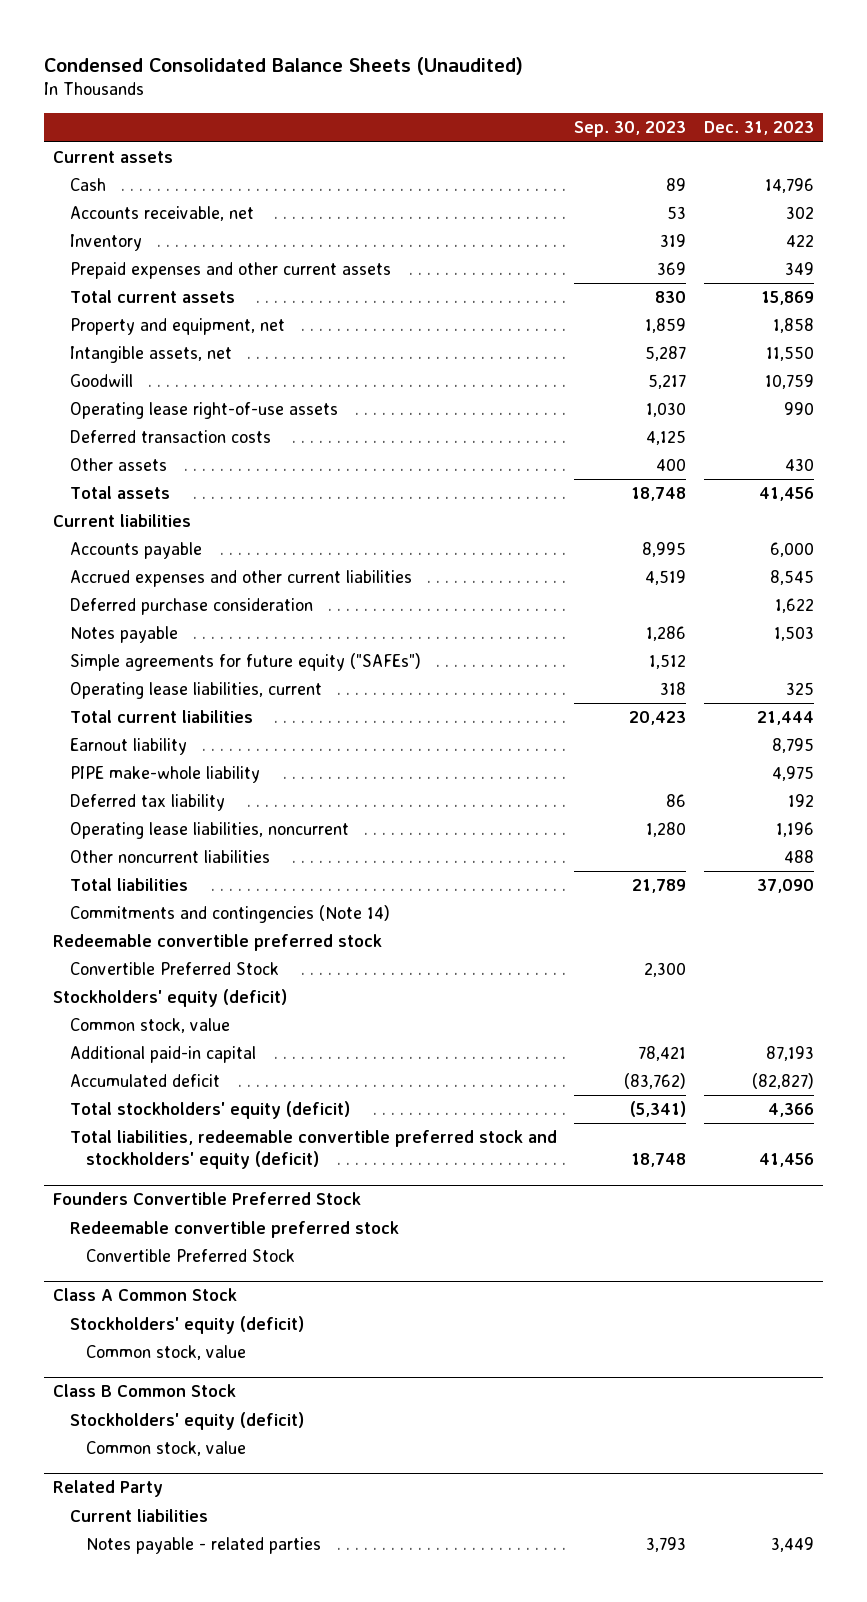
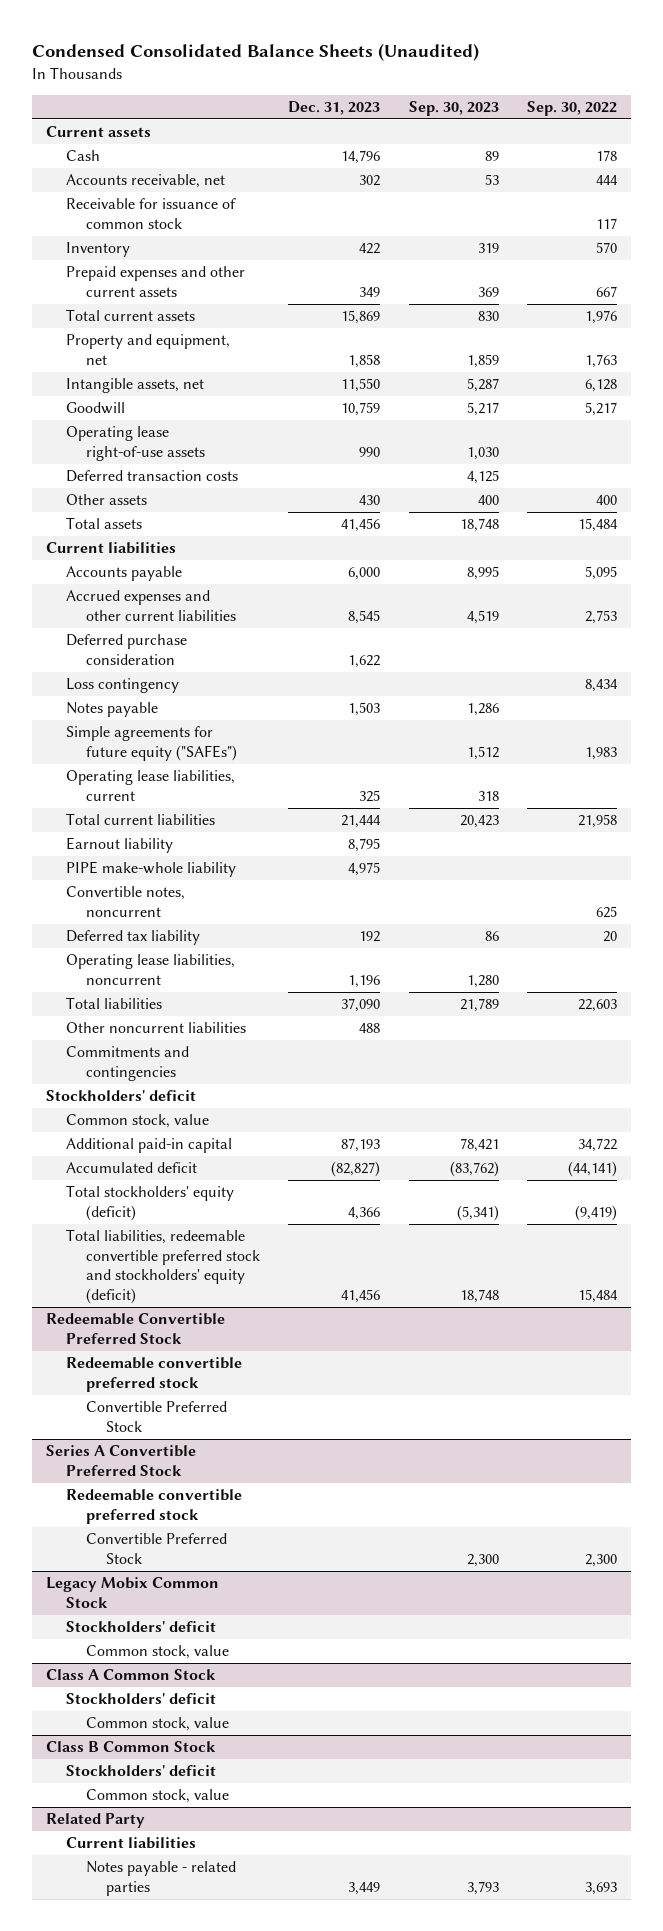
- | Sep. 30, 2023 | Dec. 31, 2023
+ | Dec. 31, 2023 | Sep. 30, 2023 | Sep. 30, 2022
+ Receivable for issuance of common stock | | | 117
+ Loss contingency | | | 8,434
+ Convertible notes, noncurrent | | | 625
- Commitments and contingencies (Note 14)
- Redeemable convertible preferred stock
- Convertible Preferred Stock | 2,300 |
- Stockholders' equity (deficit)
moved down: Other noncurrent liabilities | 488 | |
+ Commitments and contingencies
+ Stockholders' deficit
- Founders Convertible Preferred Stock
+ Redeemable Convertible Preferred Stock
+ Series A Convertible Preferred Stock
+ Redeemable convertible preferred stock
+ Convertible Preferred Stock | | 2,300 | 2,300
+ Legacy Mobix Common Stock
+ Stockholders' deficit
+ Common stock, value
@ Class A Common Stock
- Stockholders' equity (deficit)
+ Stockholders' deficit
@ Class B Common Stock
- Stockholders' equity (deficit)
+ Stockholders' deficit

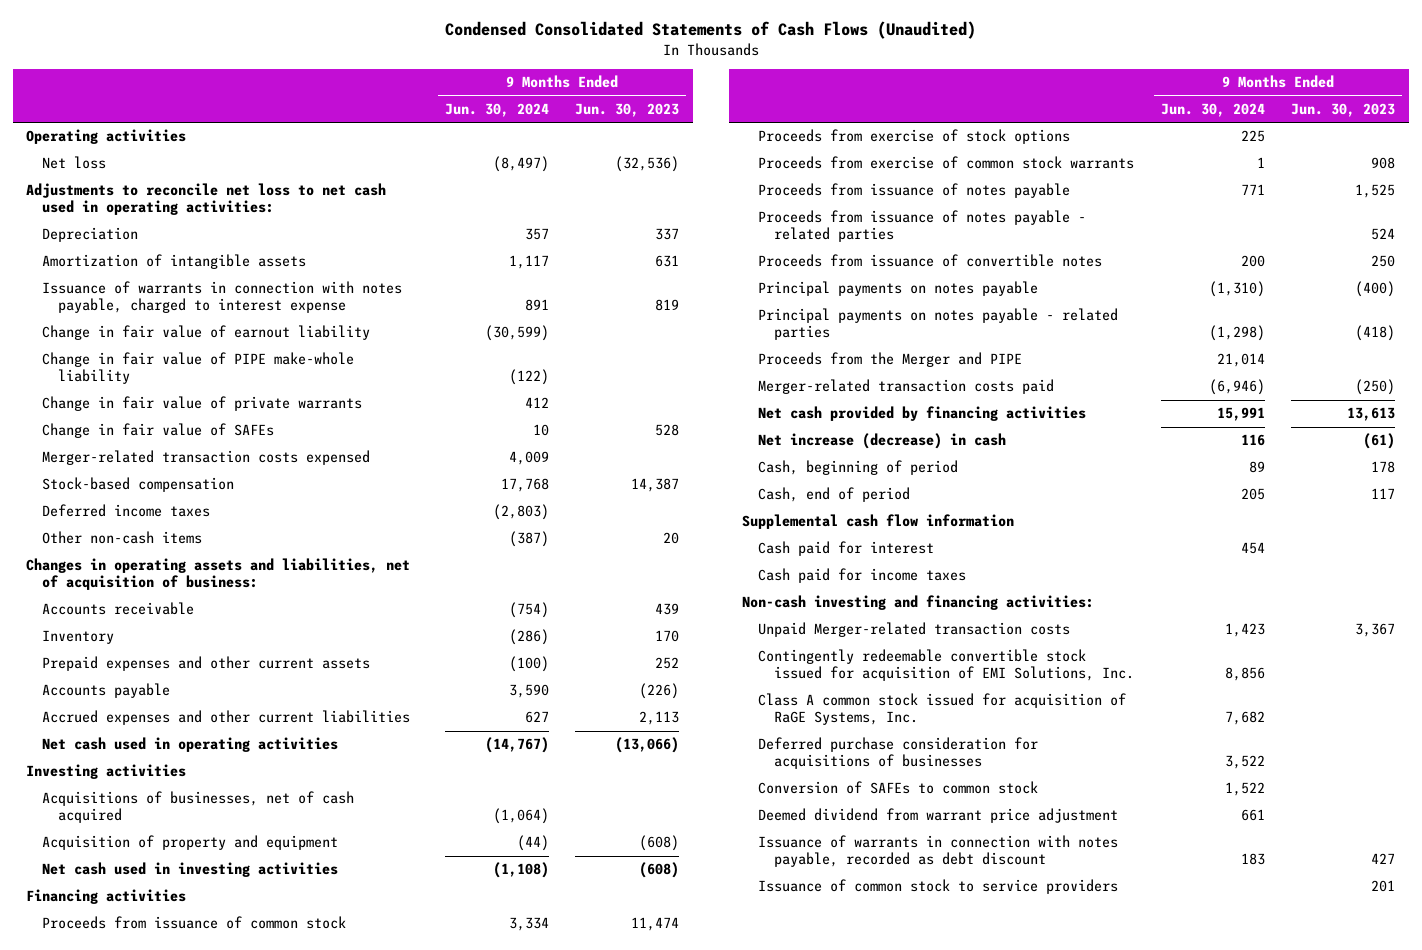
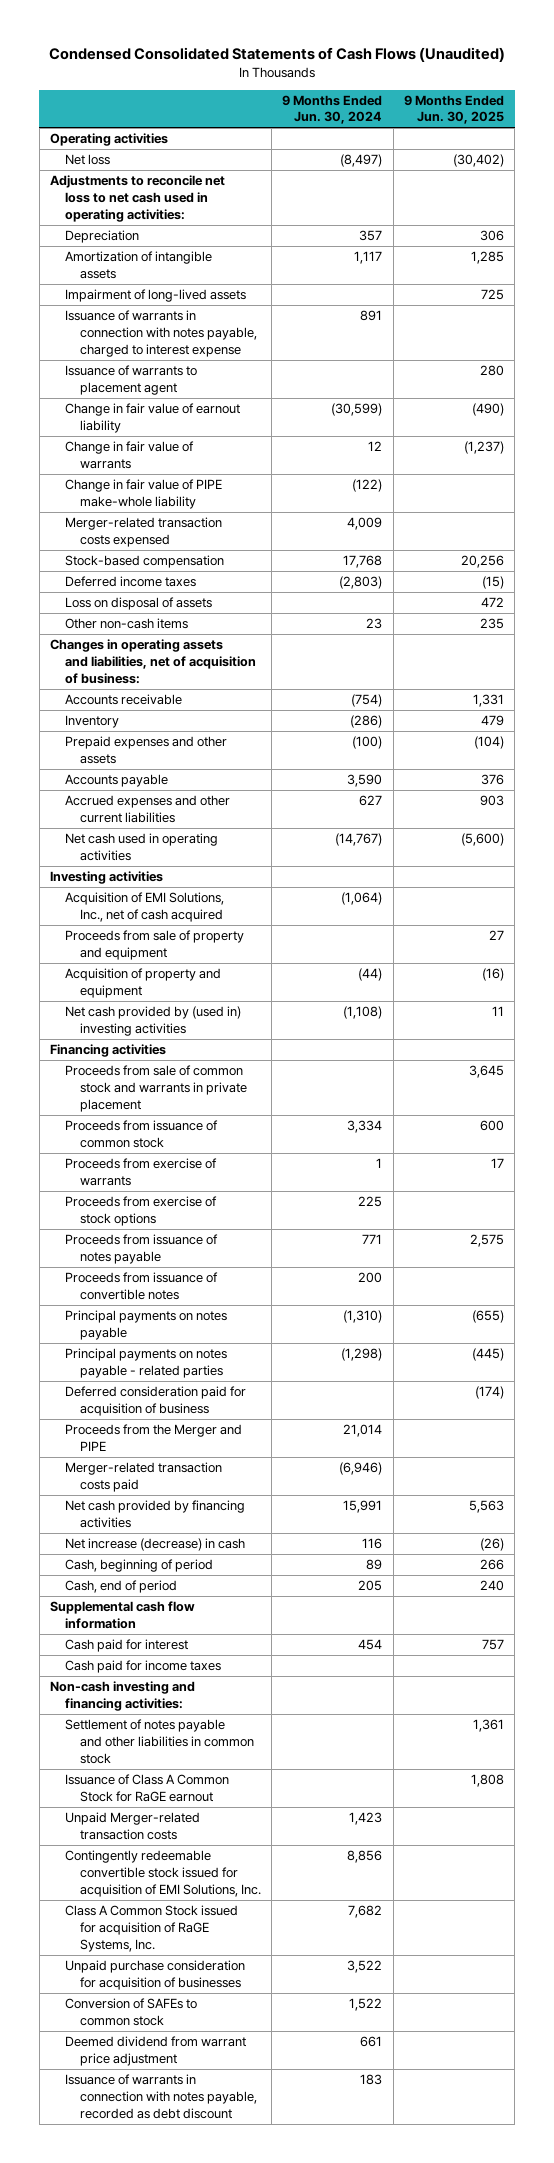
- | 9 Months Ended Jun. 30, 2024 | 9 Months Ended Jun. 30, 2023
+ | 9 Months Ended Jun. 30, 2024 | 9 Months Ended Jun. 30, 2025
+ Impairment of long-lived assets | | 725
+ Issuance of warrants to placement agent | | 280
+ Change in fair value of warrants | 12 | (1,237)
- Change in fair value of private warrants | 412 |
- Change in fair value of SAFEs | 10 | 528
- Other non-cash items | (387) | 20
+ Loss on disposal of assets | | 472
+ Other non-cash items | 23 | 235
- Prepaid expenses and other current assets | (100) | 252
+ Prepaid expenses and other assets | (100) | (104)
- Acquisitions of businesses, net of cash acquired | (1,064) |
+ Acquisition of EMI Solutions, Inc., net of cash acquired | (1,064) |
+ Proceeds from sale of property and equipment | | 27
- Net cash used in investing activities | (1,108) | (608)
+ Net cash provided by (used in) investing activities | (1,108) | 11
+ Proceeds from sale of common stock and warrants in private placement | | 3,645
+ Proceeds from exercise of warrants | 1 | 17
- Proceeds from exercise of common stock warrants | 1 | 908
- Proceeds from issuance of notes payable - related parties | | 524
+ Deferred consideration paid for acquisition of business | | (174)
+ Settlement of notes payable and other liabilities in common stock | | 1,361
+ Issuance of Class A Common Stock for RaGE earnout | | 1,808
- Class A common stock issued for acquisition of RaGE Systems, Inc. | 7,682 |
- Deferred purchase consideration for acquisitions of businesses | 3,522 |
+ Class A Common Stock issued for acquisition of RaGE Systems, Inc. | 7,682 |
+ Unpaid purchase consideration for acquisition of businesses | 3,522 |
- Issuance of common stock to service providers | | 201

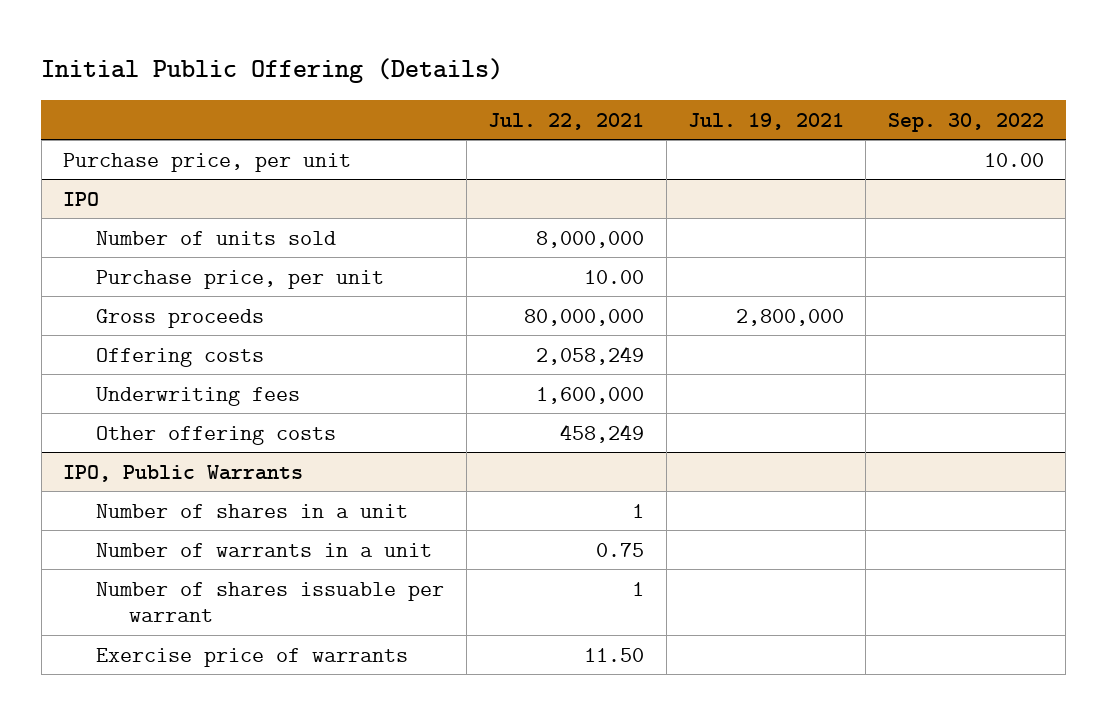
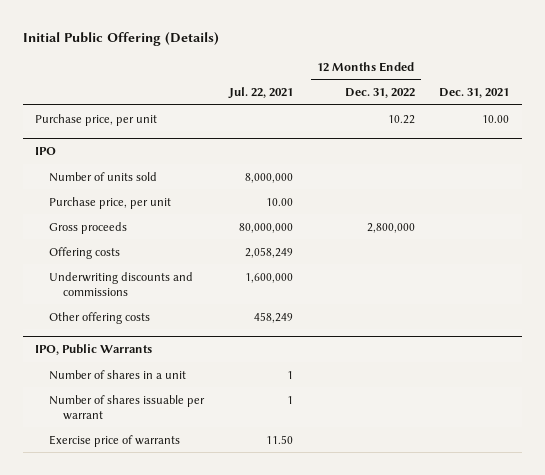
- | Jul. 22, 2021 | Jul. 19, 2021 | Sep. 30, 2022
+ | Jul. 22, 2021 | 12 Months Ended Dec. 31, 2022 | Dec. 31, 2021
@ IPO
- Underwriting fees | 1,600,000 | |
+ Underwriting discounts and commissions | 1,600,000 | |
@ IPO, Public Warrants
- Number of warrants in a unit | 0.75 | |

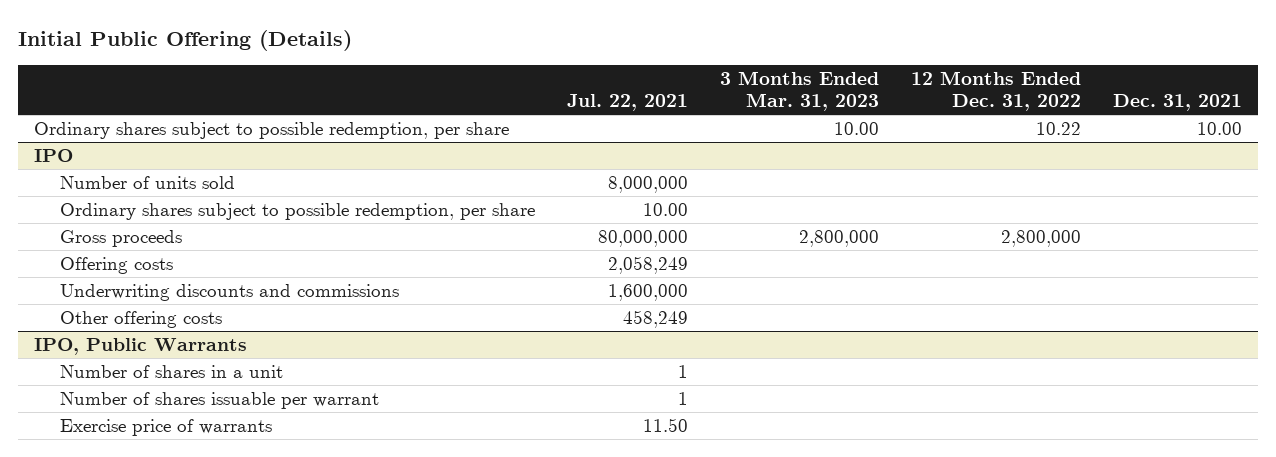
- | Jul. 22, 2021 | 12 Months Ended Dec. 31, 2022 | Dec. 31, 2021
+ | Jul. 22, 2021 | 3 Months Ended Mar. 31, 2023 | 12 Months Ended Dec. 31, 2022 | Dec. 31, 2021
- Purchase price, per unit | | 10.22 | 10.00
+ Ordinary shares subject to possible redemption, per share | | 10.00 | 10.22 | 10.00
@ IPO
- Purchase price, per unit | 10.00 | |
+ Ordinary shares subject to possible redemption, per share | 10.00 | | |

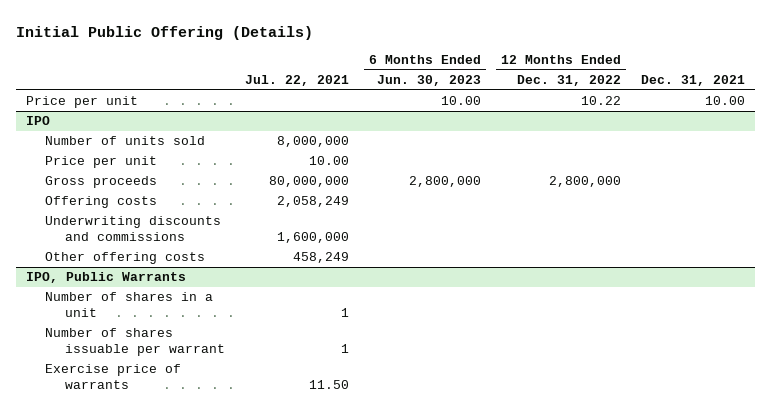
- | Jul. 22, 2021 | 3 Months Ended Mar. 31, 2023 | 12 Months Ended Dec. 31, 2022 | Dec. 31, 2021
+ | Jul. 22, 2021 | 6 Months Ended Jun. 30, 2023 | 12 Months Ended Dec. 31, 2022 | Dec. 31, 2021
- Ordinary shares subject to possible redemption, per share | | 10.00 | 10.22 | 10.00
+ Price per unit | | 10.00 | 10.22 | 10.00
@ IPO
- Ordinary shares subject to possible redemption, per share | 10.00 | | |
+ Price per unit | 10.00 | | |

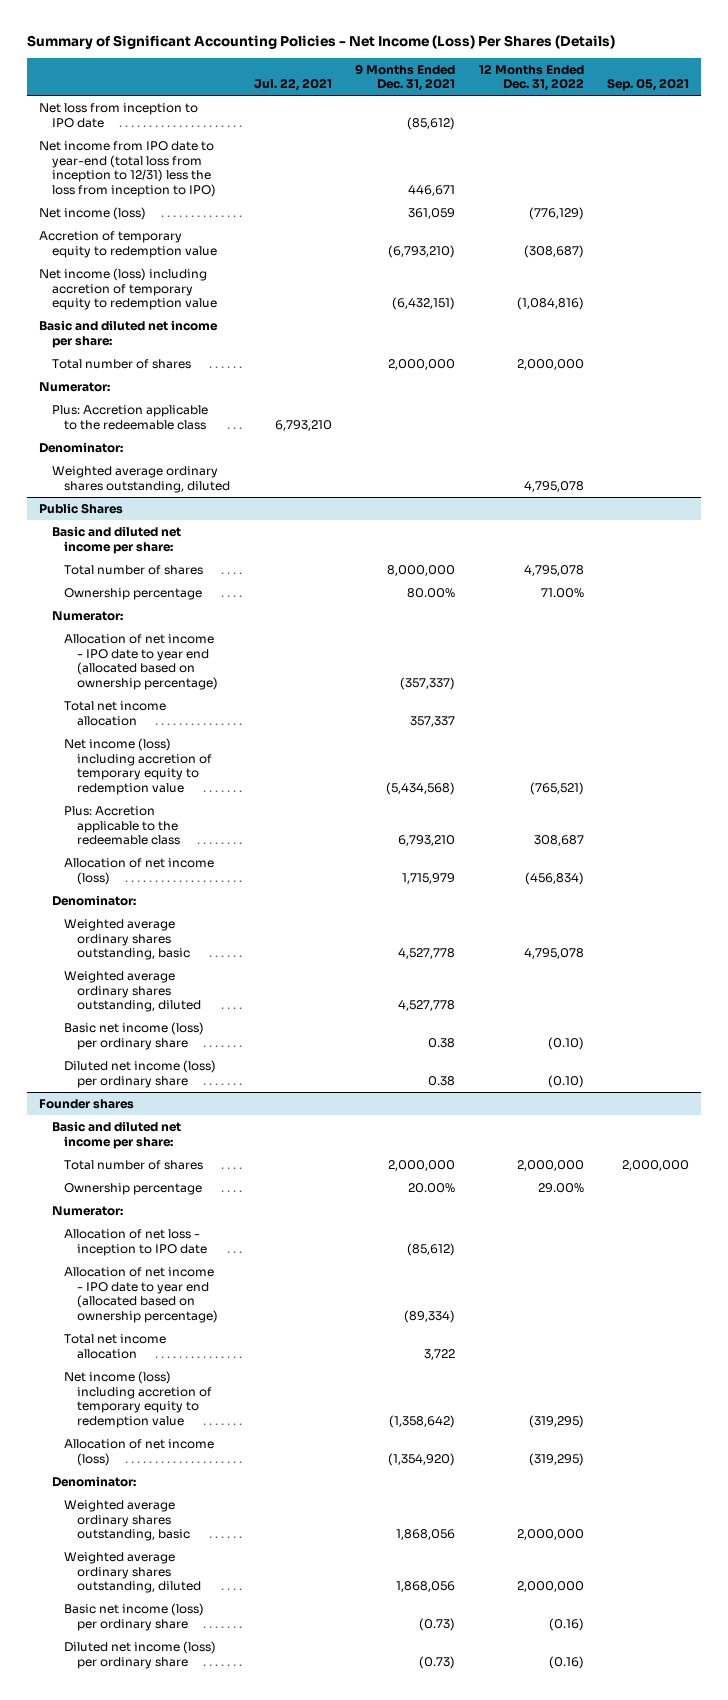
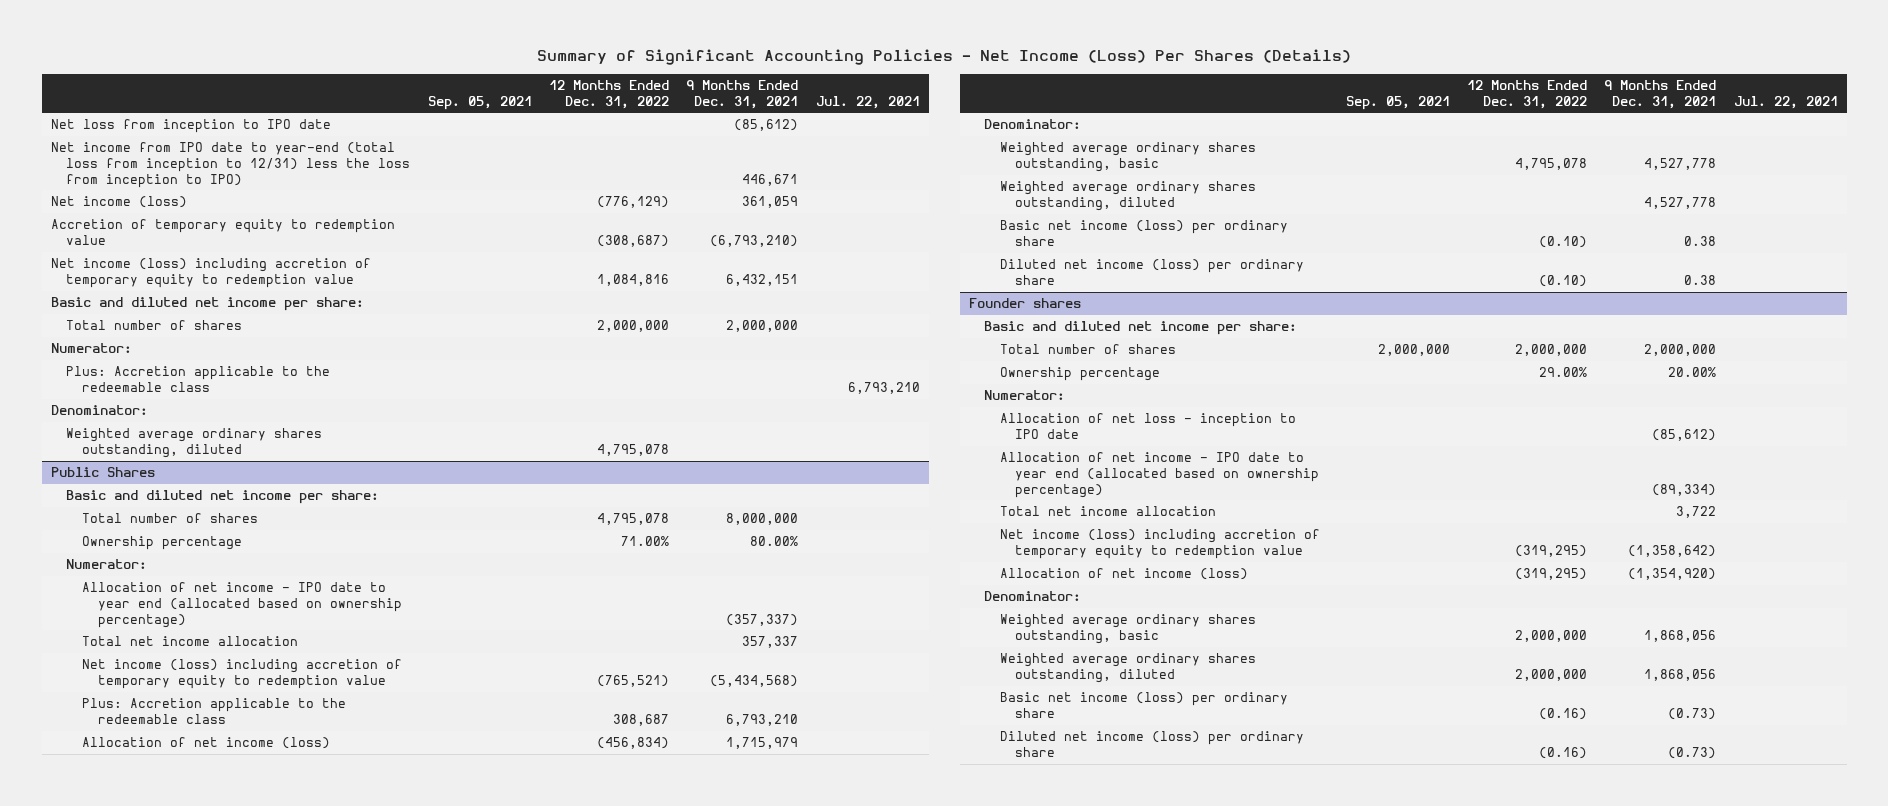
- | Jul. 22, 2021 | 9 Months Ended Dec. 31, 2021 | 12 Months Ended Dec. 31, 2022 | Sep. 05, 2021
+ | Sep. 05, 2021 | 12 Months Ended Dec. 31, 2022 | 9 Months Ended Dec. 31, 2021 | Jul. 22, 2021
- Net income (loss) including accretion of temporary equity to redemption value | | (6,432,151) | (1,084,816) |
+ Net income (loss) including accretion of temporary equity to redemption value | | 1,084,816 | 6,432,151 |

